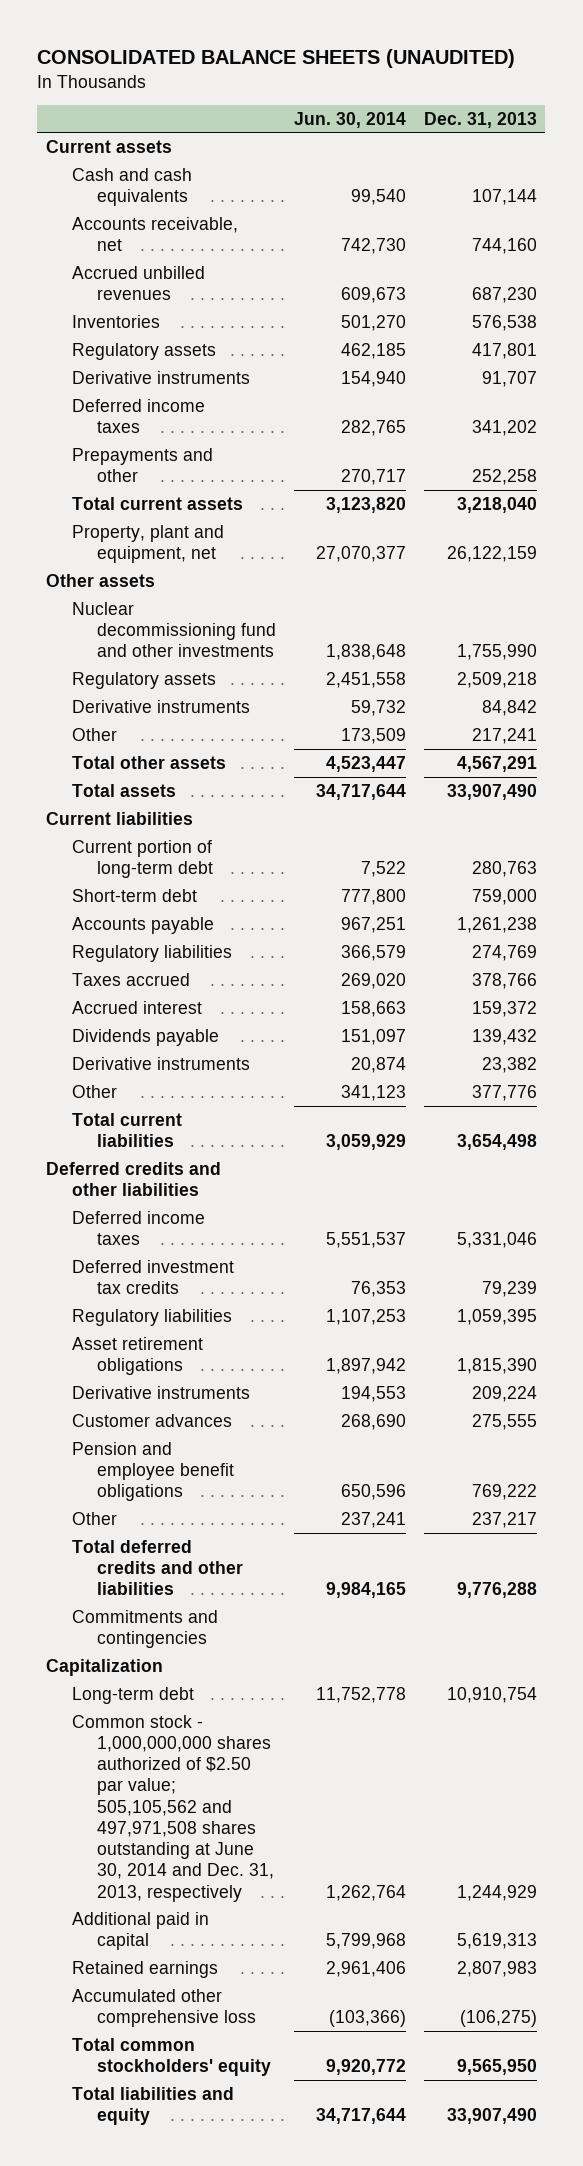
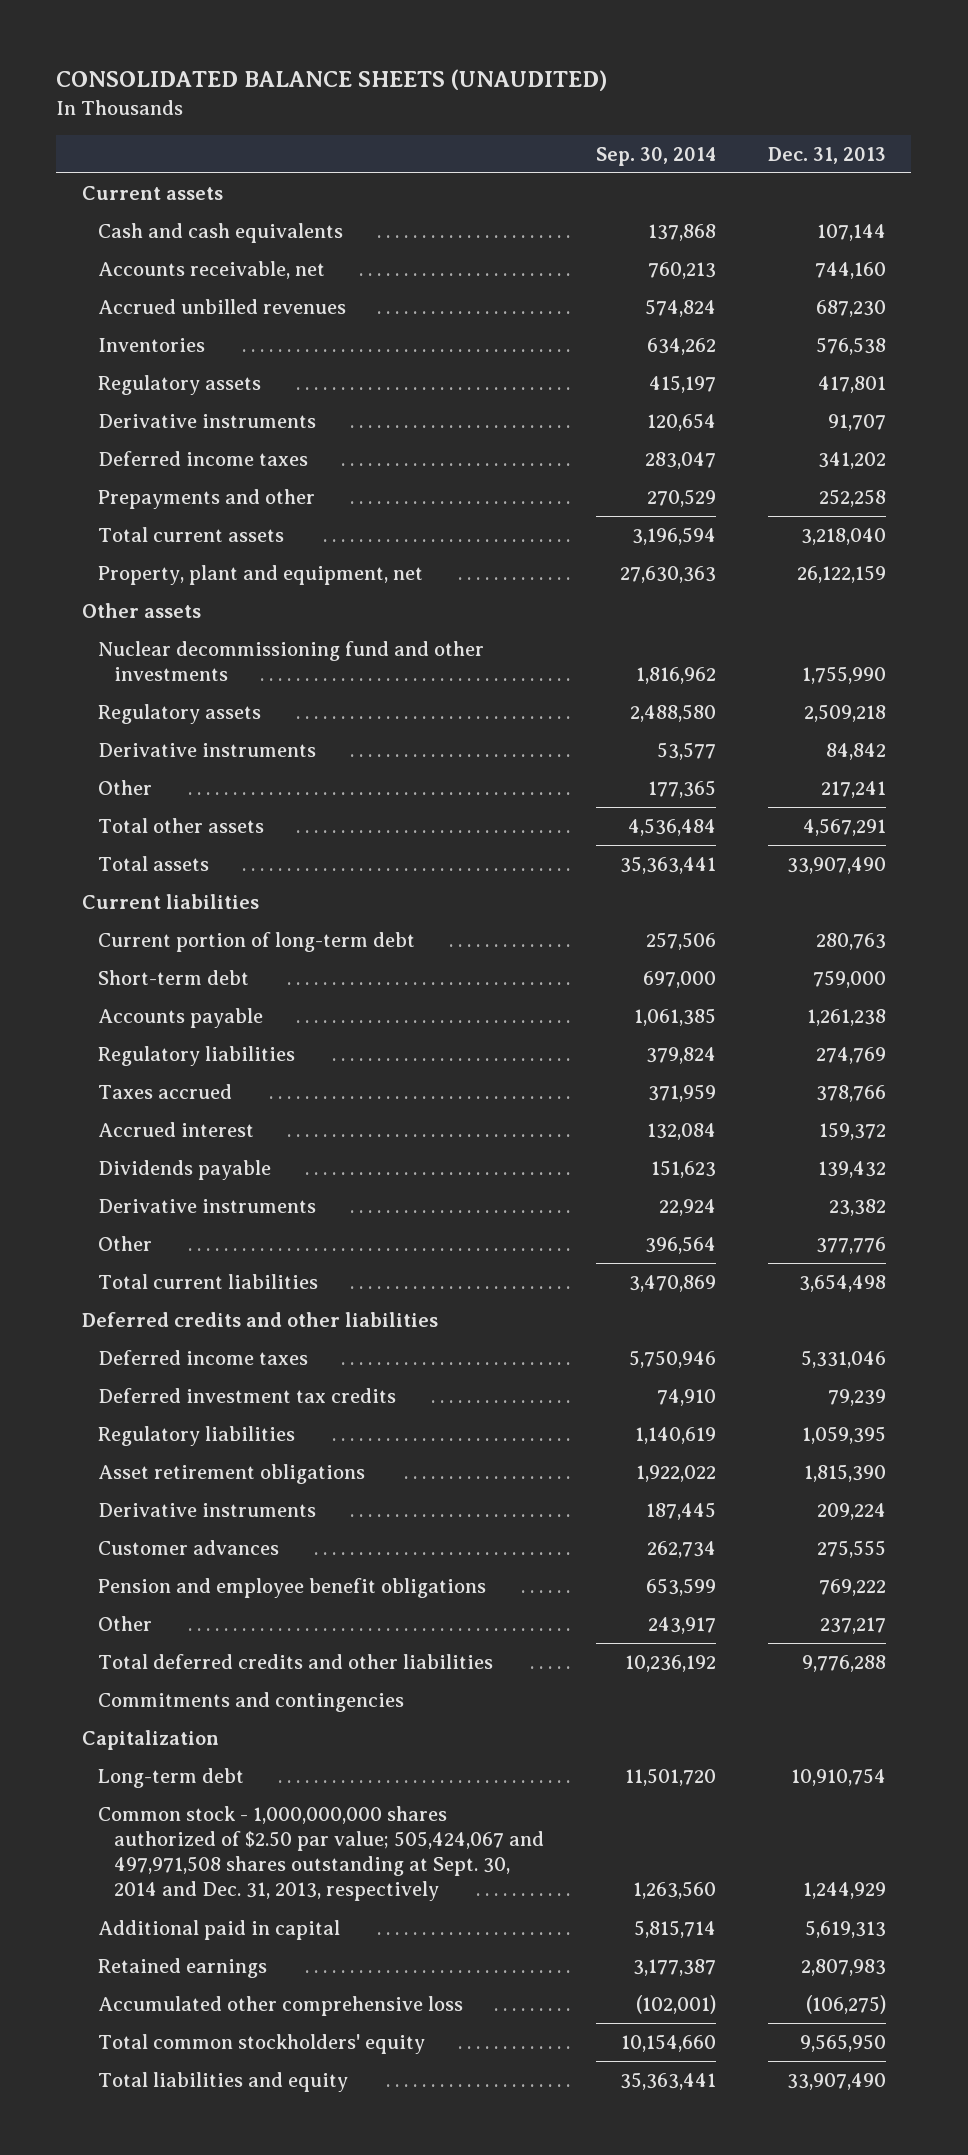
- | Jun. 30, 2014 | Dec. 31, 2013
+ | Sep. 30, 2014 | Dec. 31, 2013
- Common stock - 1,000,000,000 shares authorized of $2.50 par value; 505,105,562 and 497,971,508 shares outstanding at June 30, 2014 and Dec. 31, 2013, respectively | 1,262,764 | 1,244,929
+ Common stock - 1,000,000,000 shares authorized of $2.50 par value; 505,424,067 and 497,971,508 shares outstanding at Sept. 30, 2014 and Dec. 31, 2013, respectively | 1,263,560 | 1,244,929

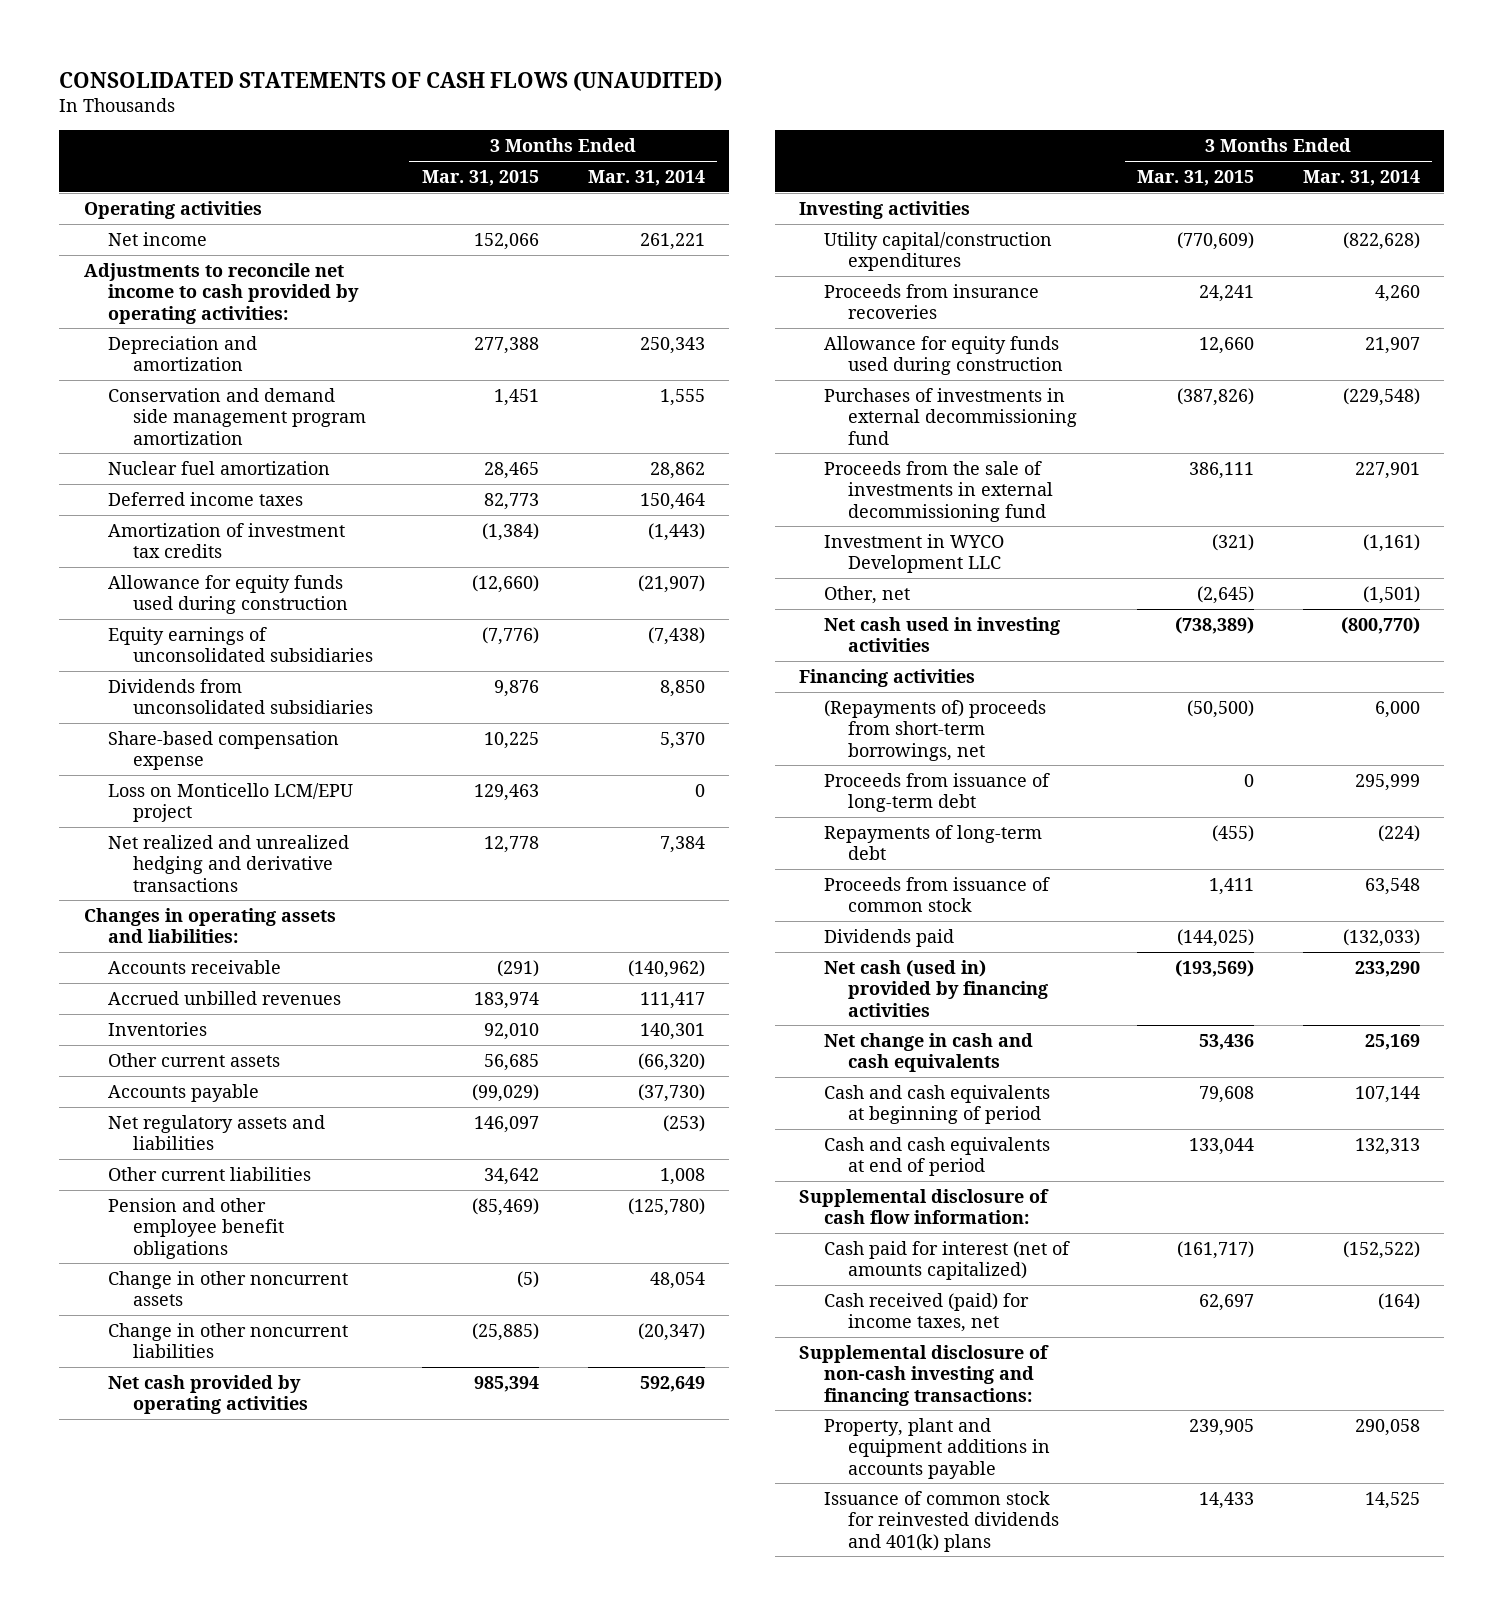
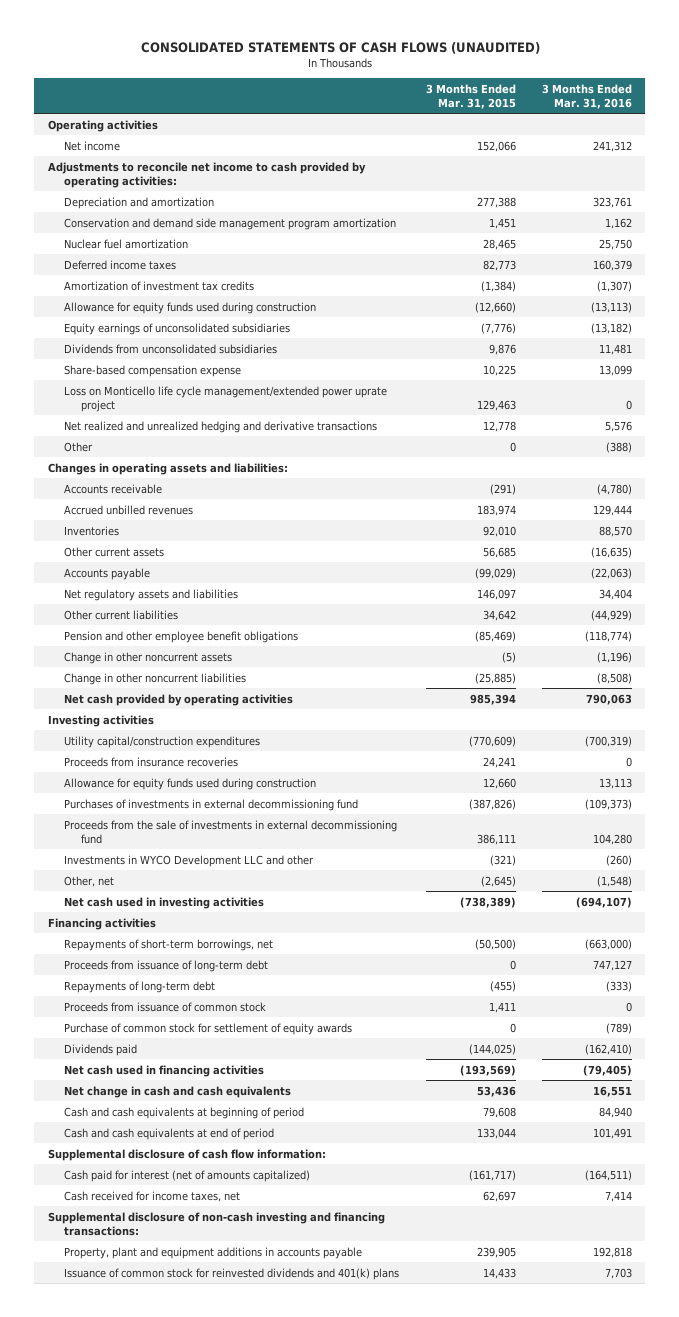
- | 3 Months Ended Mar. 31, 2015 | 3 Months Ended Mar. 31, 2014
+ | 3 Months Ended Mar. 31, 2015 | 3 Months Ended Mar. 31, 2016
- Loss on Monticello LCM/EPU project | 129,463 | 0
+ Loss on Monticello life cycle management/extended power uprate project | 129,463 | 0
+ Other | 0 | (388)
- Investment in WYCO Development LLC | (321) | (1,161)
+ Investments in WYCO Development LLC and other | (321) | (260)
- (Repayments of) proceeds from short-term borrowings, net | (50,500) | 6,000
+ Repayments of short-term borrowings, net | (50,500) | (663,000)
+ Purchase of common stock for settlement of equity awards | 0 | (789)
- Net cash (used in) provided by financing activities | (193,569) | 233,290
+ Net cash used in financing activities | (193,569) | (79,405)
- Cash received (paid) for income taxes, net | 62,697 | (164)
+ Cash received for income taxes, net | 62,697 | 7,414

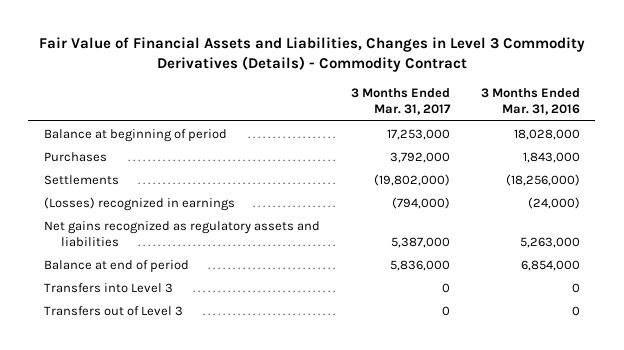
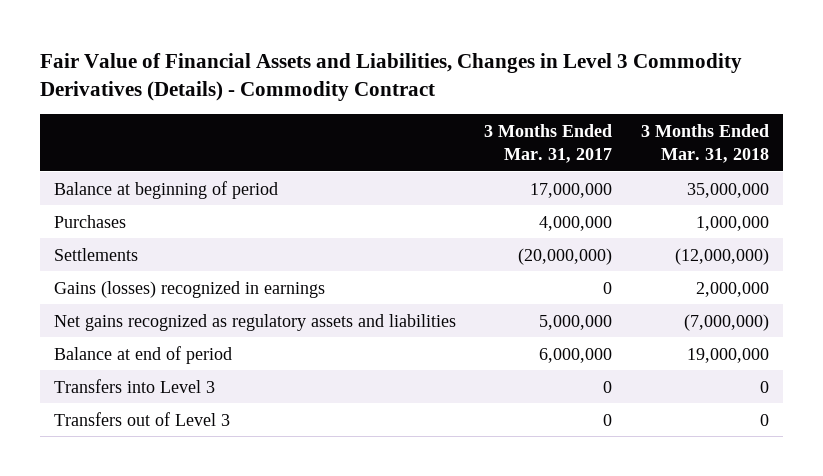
- | 3 Months Ended Mar. 31, 2017 | 3 Months Ended Mar. 31, 2016
+ | 3 Months Ended Mar. 31, 2017 | 3 Months Ended Mar. 31, 2018
- Balance at beginning of period | 17,253,000 | 18,028,000
- Purchases | 3,792,000 | 1,843,000
- Settlements | (19,802,000) | (18,256,000)
- (Losses) recognized in earnings | (794,000) | (24,000)
- Net gains recognized as regulatory assets and liabilities | 5,387,000 | 5,263,000
- Balance at end of period | 5,836,000 | 6,854,000
+ Balance at beginning of period | 17,000,000 | 35,000,000
+ Purchases | 4,000,000 | 1,000,000
+ Settlements | (20,000,000) | (12,000,000)
+ Gains (losses) recognized in earnings | 0 | 2,000,000
+ Net gains recognized as regulatory assets and liabilities | 5,000,000 | (7,000,000)
+ Balance at end of period | 6,000,000 | 19,000,000

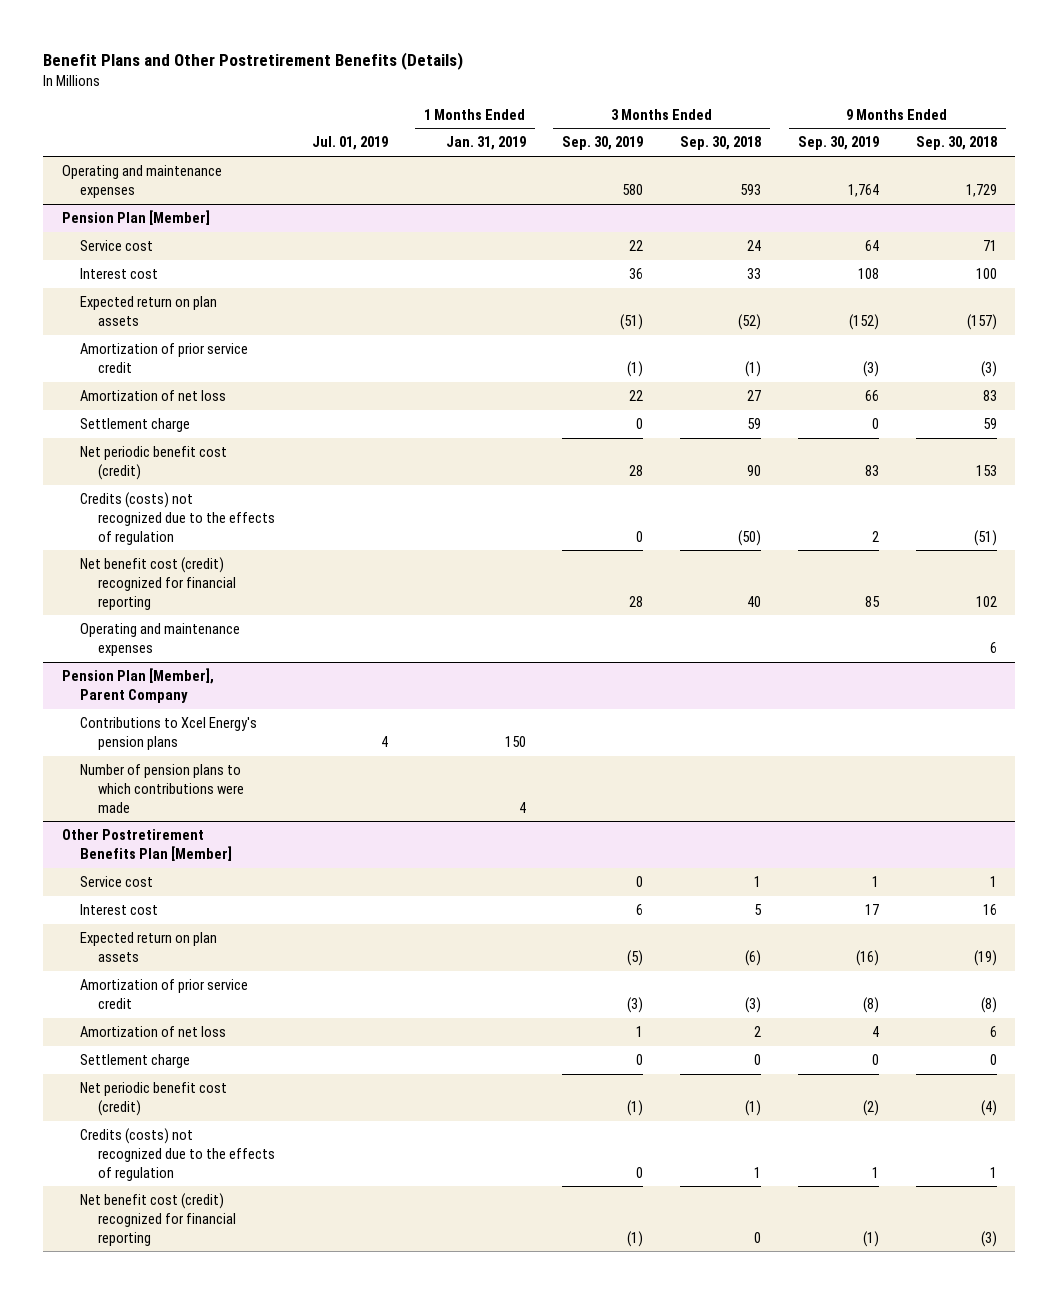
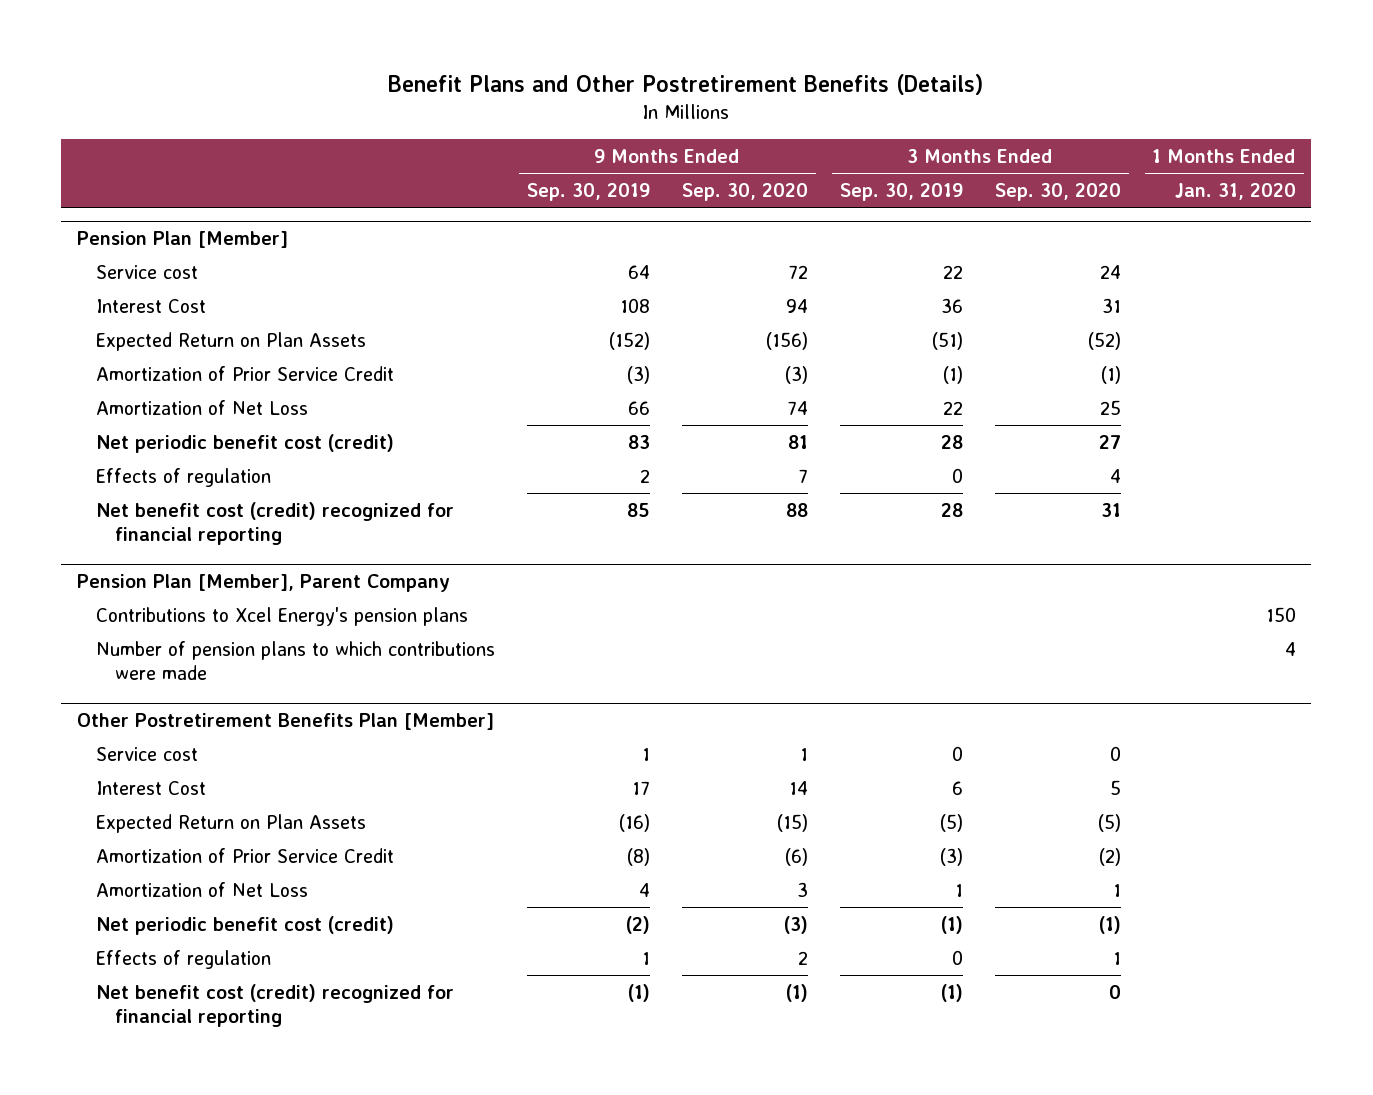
- | Jul. 01, 2019 | 1 Months Ended Jan. 31, 2019 | 3 Months Ended Sep. 30, 2019 | 3 Months Ended Sep. 30, 2018 | 9 Months Ended Sep. 30, 2019 | 9 Months Ended Sep. 30, 2018
+ | 9 Months Ended Sep. 30, 2019 | 9 Months Ended Sep. 30, 2020 | 3 Months Ended Sep. 30, 2019 | 3 Months Ended Sep. 30, 2020 | 1 Months Ended Jan. 31, 2020
- Operating and maintenance expenses | | | 580 | 593 | 1,764 | 1,729
@ Pension Plan [Member]
- Interest cost | | | 36 | 33 | 108 | 100
- Expected return on plan assets | | | (51) | (52) | (152) | (157)
- Amortization of prior service credit | | | (1) | (1) | (3) | (3)
- Amortization of net loss | | | 22 | 27 | 66 | 83
- Settlement charge | | | 0 | 59 | 0 | 59
+ Interest Cost | 108 | 94 | 36 | 31 |
+ Expected Return on Plan Assets | (152) | (156) | (51) | (52) |
+ Amortization of Prior Service Credit | (3) | (3) | (1) | (1) |
+ Amortization of Net Loss | 66 | 74 | 22 | 25 |
- Credits (costs) not recognized due to the effects of regulation | | | 0 | (50) | 2 | (51)
+ Effects of regulation | 2 | 7 | 0 | 4 |
- Operating and maintenance expenses | | | | | | 6
@ Other Postretirement Benefits Plan [Member]
- Interest cost | | | 6 | 5 | 17 | 16
- Expected return on plan assets | | | (5) | (6) | (16) | (19)
- Amortization of prior service credit | | | (3) | (3) | (8) | (8)
- Amortization of net loss | | | 1 | 2 | 4 | 6
- Settlement charge | | | 0 | 0 | 0 | 0
+ Interest Cost | 17 | 14 | 6 | 5 |
+ Expected Return on Plan Assets | (16) | (15) | (5) | (5) |
+ Amortization of Prior Service Credit | (8) | (6) | (3) | (2) |
+ Amortization of Net Loss | 4 | 3 | 1 | 1 |
- Credits (costs) not recognized due to the effects of regulation | | | 0 | 1 | 1 | 1
+ Effects of regulation | 1 | 2 | 0 | 1 |

